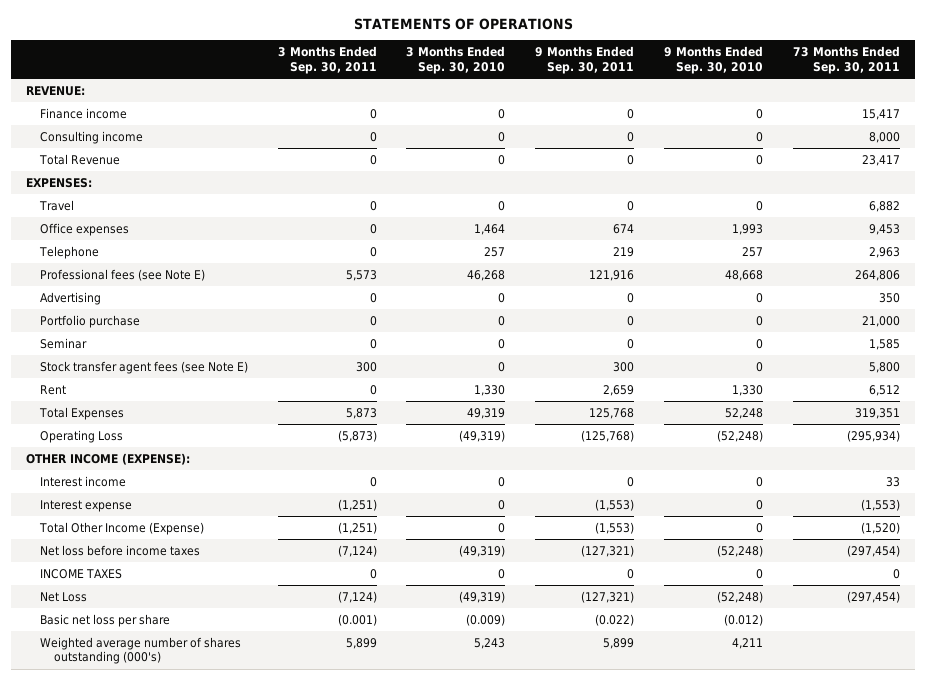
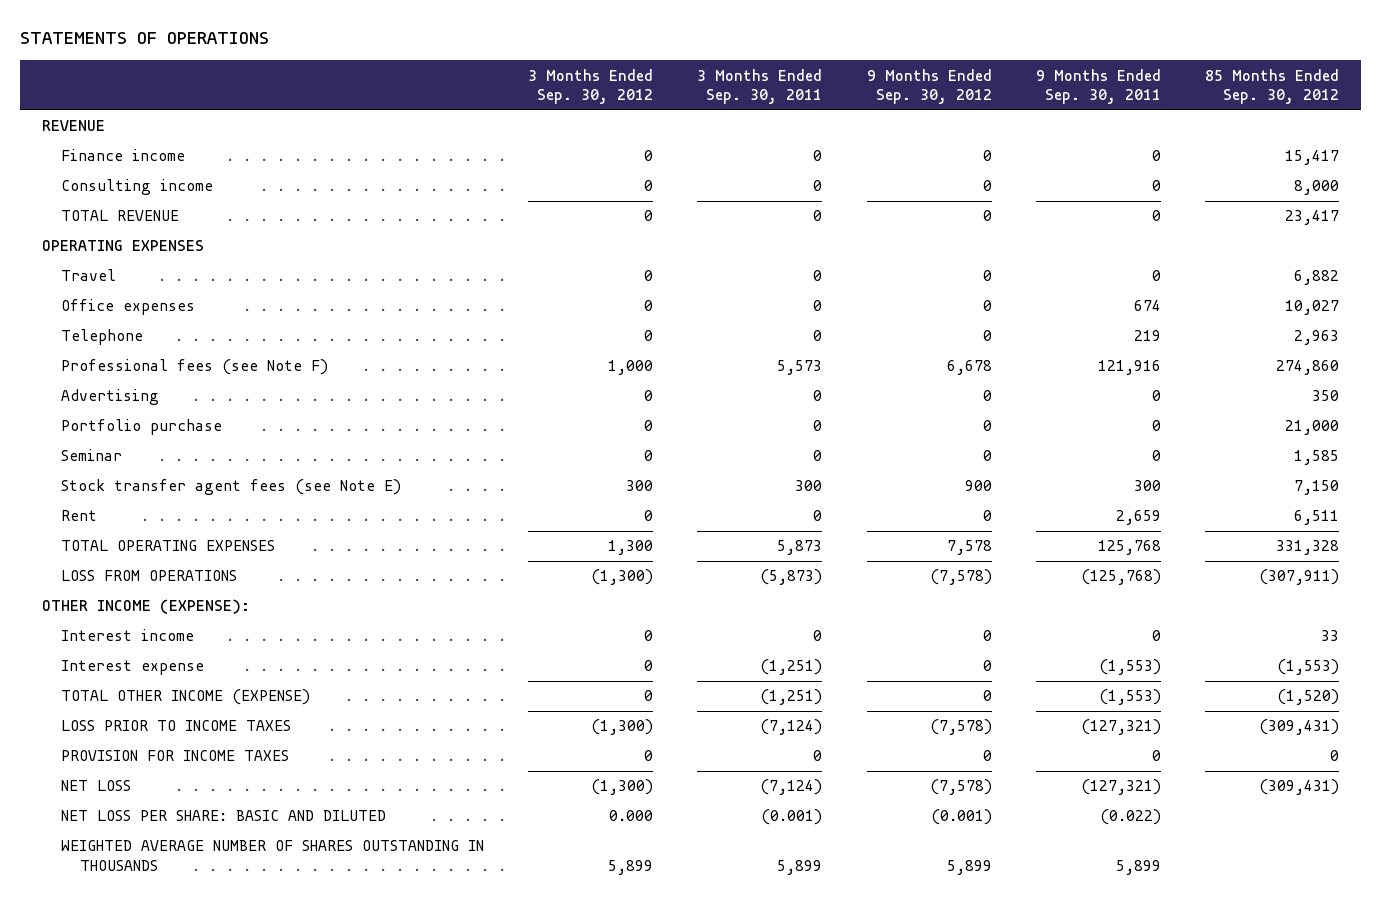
- | 3 Months Ended Sep. 30, 2011 | 3 Months Ended Sep. 30, 2010 | 9 Months Ended Sep. 30, 2011 | 9 Months Ended Sep. 30, 2010 | 73 Months Ended Sep. 30, 2011
+ | 3 Months Ended Sep. 30, 2012 | 3 Months Ended Sep. 30, 2011 | 9 Months Ended Sep. 30, 2012 | 9 Months Ended Sep. 30, 2011 | 85 Months Ended Sep. 30, 2012
- REVENUE:
+ REVENUE
- Total Revenue | 0 | 0 | 0 | 0 | 23,417
- EXPENSES:
+ TOTAL REVENUE | 0 | 0 | 0 | 0 | 23,417
+ OPERATING EXPENSES
- Professional fees (see Note E) | 5,573 | 46,268 | 121,916 | 48,668 | 264,806
+ Professional fees (see Note F) | 1,000 | 5,573 | 6,678 | 121,916 | 274,860
- Total Expenses | 5,873 | 49,319 | 125,768 | 52,248 | 319,351
- Operating Loss | (5,873) | (49,319) | (125,768) | (52,248) | (295,934)
+ TOTAL OPERATING EXPENSES | 1,300 | 5,873 | 7,578 | 125,768 | 331,328
+ LOSS FROM OPERATIONS | (1,300) | (5,873) | (7,578) | (125,768) | (307,911)
- Total Other Income (Expense) | (1,251) | 0 | (1,553) | 0 | (1,520)
- Net loss before income taxes | (7,124) | (49,319) | (127,321) | (52,248) | (297,454)
- INCOME TAXES | 0 | 0 | 0 | 0 | 0
- Net Loss | (7,124) | (49,319) | (127,321) | (52,248) | (297,454)
- Basic net loss per share | (0.001) | (0.009) | (0.022) | (0.012) |
- Weighted average number of shares outstanding (000's) | 5,899 | 5,243 | 5,899 | 4,211 |
+ TOTAL OTHER INCOME (EXPENSE) | 0 | (1,251) | 0 | (1,553) | (1,520)
+ LOSS PRIOR TO INCOME TAXES | (1,300) | (7,124) | (7,578) | (127,321) | (309,431)
+ PROVISION FOR INCOME TAXES | 0 | 0 | 0 | 0 | 0
+ NET LOSS | (1,300) | (7,124) | (7,578) | (127,321) | (309,431)
+ NET LOSS PER SHARE: BASIC AND DILUTED | 0.000 | (0.001) | (0.001) | (0.022) |
+ WEIGHTED AVERAGE NUMBER OF SHARES OUTSTANDING IN THOUSANDS | 5,899 | 5,899 | 5,899 | 5,899 |

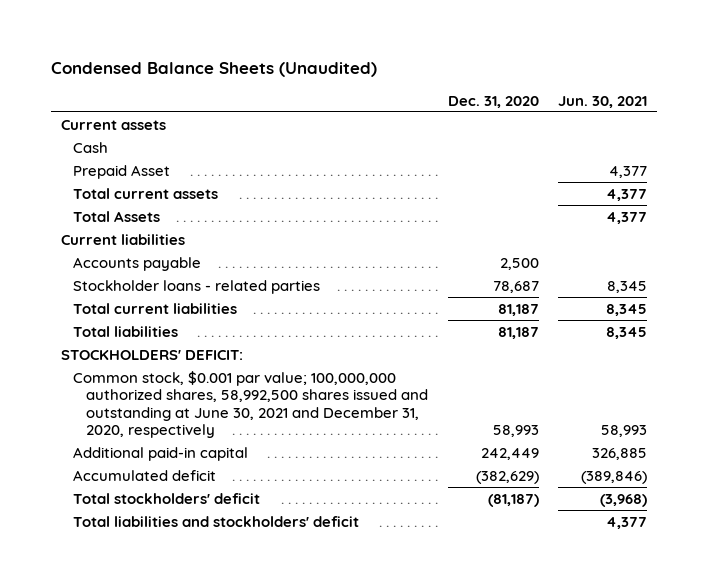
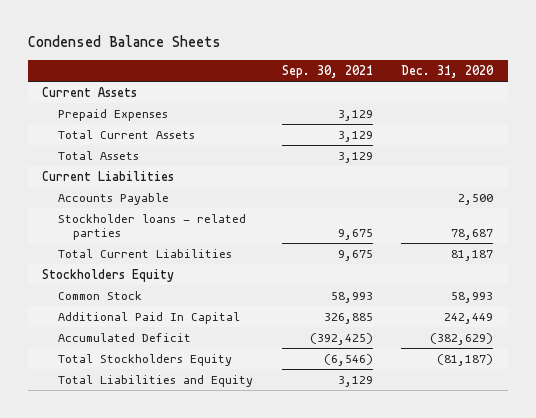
- Condensed Balance Sheets (Unaudited)
+ Condensed Balance Sheets
- | Dec. 31, 2020 | Jun. 30, 2021
+ | Sep. 30, 2021 | Dec. 31, 2020
- Current assets
- Cash
- Prepaid Asset | | 4,377
- Total current assets | | 4,377
+ Current Assets
+ Prepaid Expenses | 3,129 |
+ Total Current Assets | 3,129 |
- Current liabilities
- Accounts payable | 2,500 |
+ Current Liabilities
+ Accounts Payable | | 2,500
- Total current liabilities | 81,187 | 8,345
- Total liabilities | 81,187 | 8,345
- STOCKHOLDERS' DEFICIT:
- Common stock, $0.001 par value; 100,000,000 authorized shares, 58,992,500 shares issued and outstanding at June 30, 2021 and December 31, 2020, respectively | 58,993 | 58,993
- Additional paid-in capital | 242,449 | 326,885
- Accumulated deficit | (382,629) | (389,846)
- Total stockholders' deficit | (81,187) | (3,968)
- Total liabilities and stockholders' deficit | | 4,377
+ Total Current Liabilities | 9,675 | 81,187
+ Stockholders Equity
+ Common Stock | 58,993 | 58,993
+ Additional Paid In Capital | 326,885 | 242,449
+ Accumulated Deficit | (392,425) | (382,629)
+ Total Stockholders Equity | (6,546) | (81,187)
+ Total Liabilities and Equity | 3,129 |

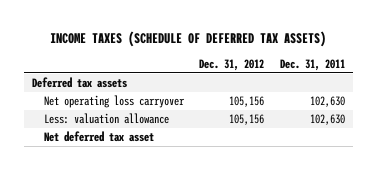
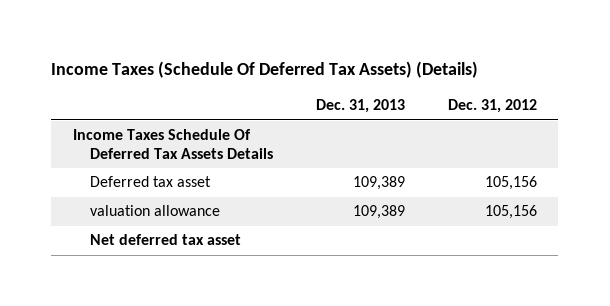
- INCOME TAXES (SCHEDULE OF DEFERRED TAX ASSETS)
+ Income Taxes (Schedule Of Deferred Tax Assets) (Details)
- | Dec. 31, 2012 | Dec. 31, 2011
+ | Dec. 31, 2013 | Dec. 31, 2012
- Deferred tax assets
- Net operating loss carryover | 105,156 | 102,630
- Less: valuation allowance | 105,156 | 102,630
+ Income Taxes Schedule Of Deferred Tax Assets Details
+ Deferred tax asset | 109,389 | 105,156
+ valuation allowance | 109,389 | 105,156

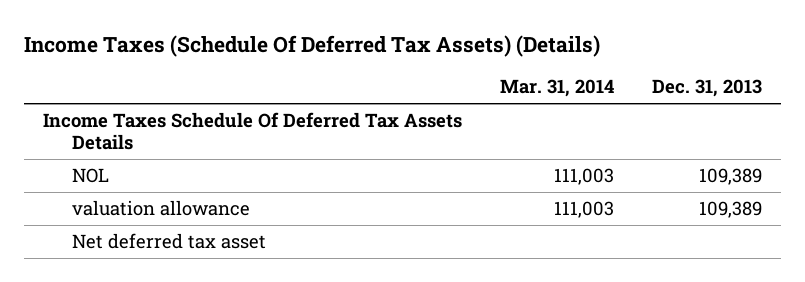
- | Dec. 31, 2013 | Dec. 31, 2012
+ | Mar. 31, 2014 | Dec. 31, 2013
- Deferred tax asset | 109,389 | 105,156
+ NOL | 111,003 | 109,389

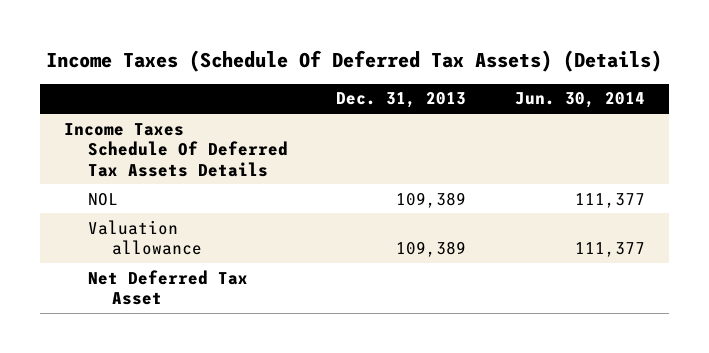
- | Mar. 31, 2014 | Dec. 31, 2013
+ | Dec. 31, 2013 | Jun. 30, 2014
- valuation allowance | 111,003 | 109,389
- Net deferred tax asset
+ Valuation allowance | 109,389 | 111,377
+ Net Deferred Tax Asset

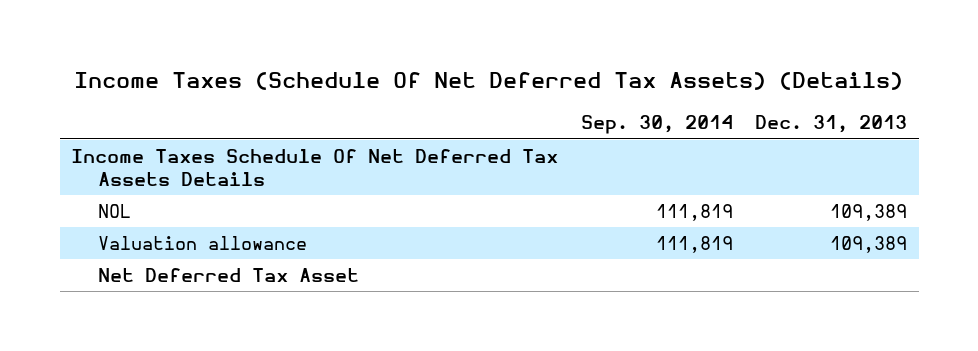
- Income Taxes (Schedule Of Deferred Tax Assets) (Details)
+ Income Taxes (Schedule Of Net Deferred Tax Assets) (Details)
- | Dec. 31, 2013 | Jun. 30, 2014
+ | Sep. 30, 2014 | Dec. 31, 2013
- Income Taxes Schedule Of Deferred Tax Assets Details
+ Income Taxes Schedule Of Net Deferred Tax Assets Details

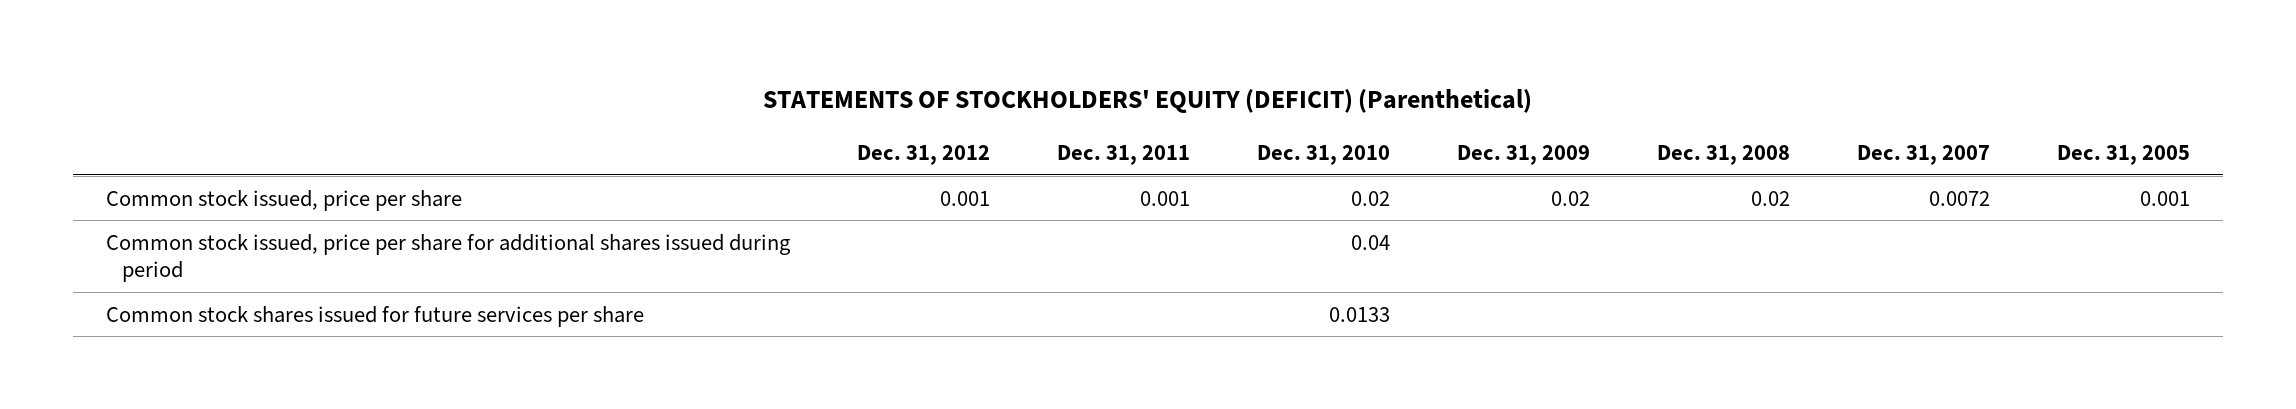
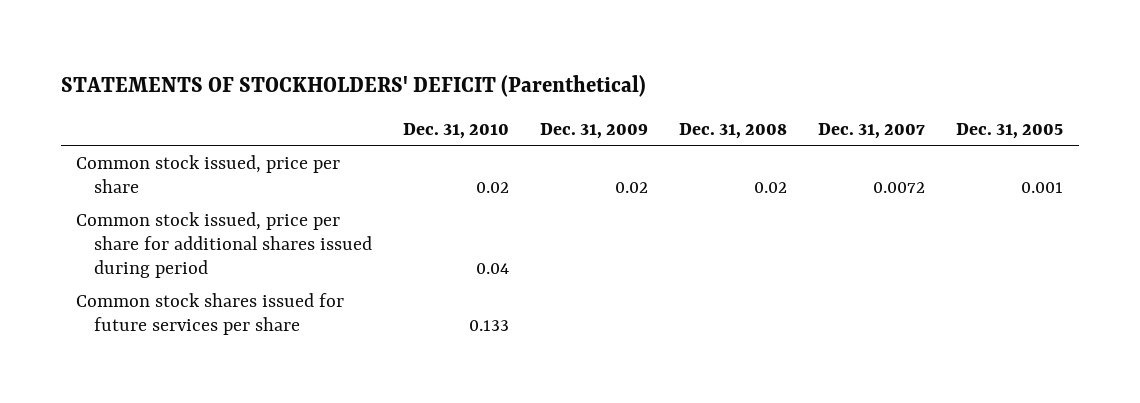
- STATEMENTS OF STOCKHOLDERS' EQUITY (DEFICIT) (Parenthetical)
+ STATEMENTS OF STOCKHOLDERS' DEFICIT (Parenthetical)
- | Dec. 31, 2012 | Dec. 31, 2011 | Dec. 31, 2010 | Dec. 31, 2009 | Dec. 31, 2008 | Dec. 31, 2007 | Dec. 31, 2005
+ | Dec. 31, 2010 | Dec. 31, 2009 | Dec. 31, 2008 | Dec. 31, 2007 | Dec. 31, 2005
- Common stock shares issued for future services per share | | | 0.0133 | | | |
+ Common stock shares issued for future services per share | 0.133 | | | |

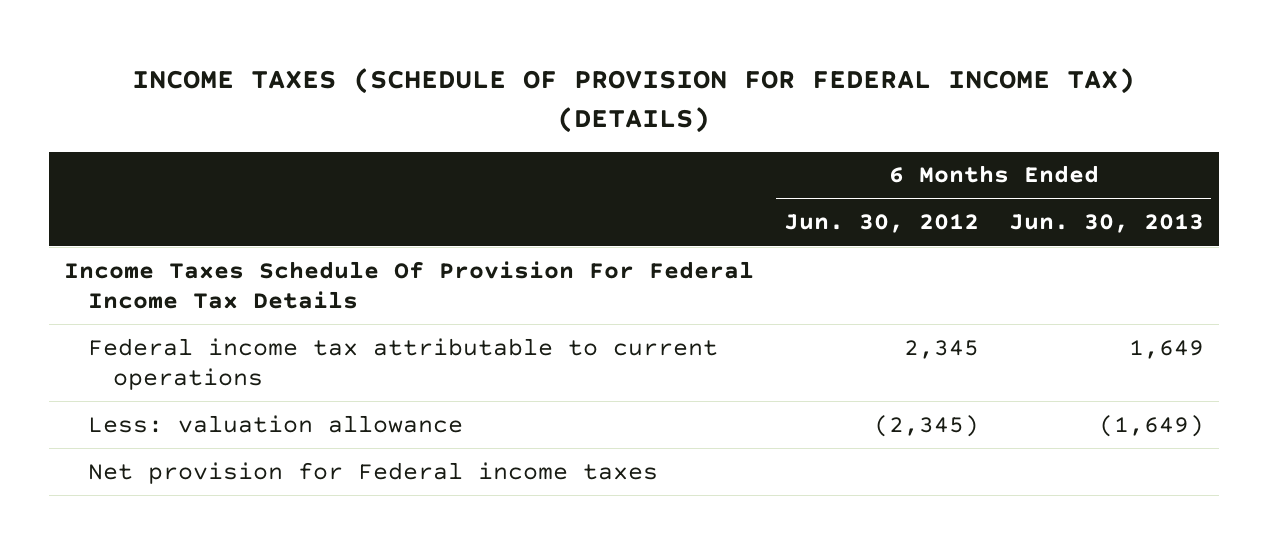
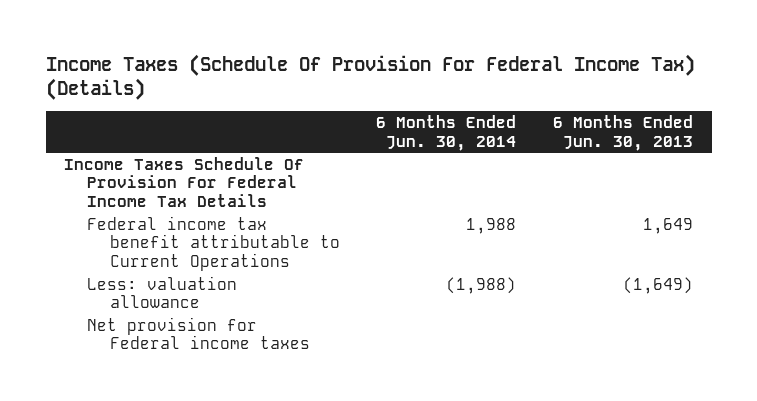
- INCOME TAXES (SCHEDULE OF PROVISION FOR FEDERAL INCOME TAX) (DETAILS)
+ Income Taxes (Schedule Of Provision For Federal Income Tax) (Details)
- | 6 Months Ended Jun. 30, 2012 | 6 Months Ended Jun. 30, 2013
+ | 6 Months Ended Jun. 30, 2014 | 6 Months Ended Jun. 30, 2013
- Federal income tax attributable to current operations | 2,345 | 1,649
+ Federal income tax benefit attributable to Current Operations | 1,988 | 1,649

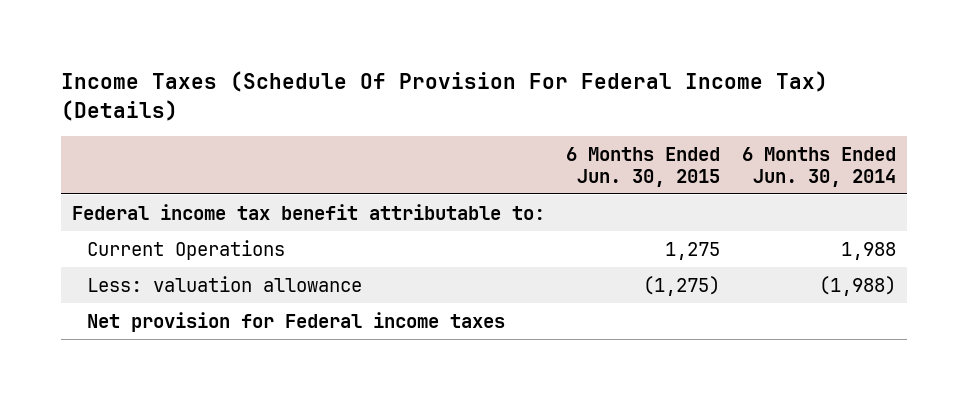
- | 6 Months Ended Jun. 30, 2014 | 6 Months Ended Jun. 30, 2013
+ | 6 Months Ended Jun. 30, 2015 | 6 Months Ended Jun. 30, 2014
- Income Taxes Schedule Of Provision For Federal Income Tax Details
- Federal income tax benefit attributable to Current Operations | 1,988 | 1,649
+ Federal income tax benefit attributable to:
+ Current Operations | 1,275 | 1,988

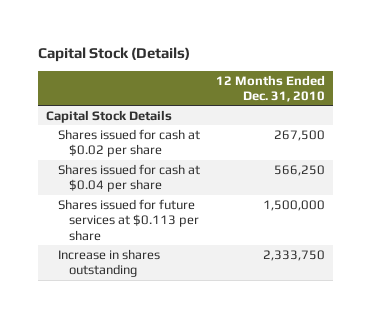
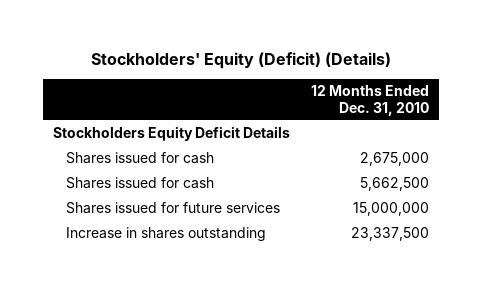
- Capital Stock (Details)
+ Stockholders' Equity (Deficit) (Details)
- Capital Stock Details
- Shares issued for cash at $0.02 per share | 267,500
- Shares issued for cash at $0.04 per share | 566,250
- Shares issued for future services at $0.113 per share | 1,500,000
- Increase in shares outstanding | 2,333,750
+ Stockholders Equity Deficit Details
+ Shares issued for cash | 2,675,000
+ Shares issued for cash | 5,662,500
+ Shares issued for future services | 15,000,000
+ Increase in shares outstanding | 23,337,500

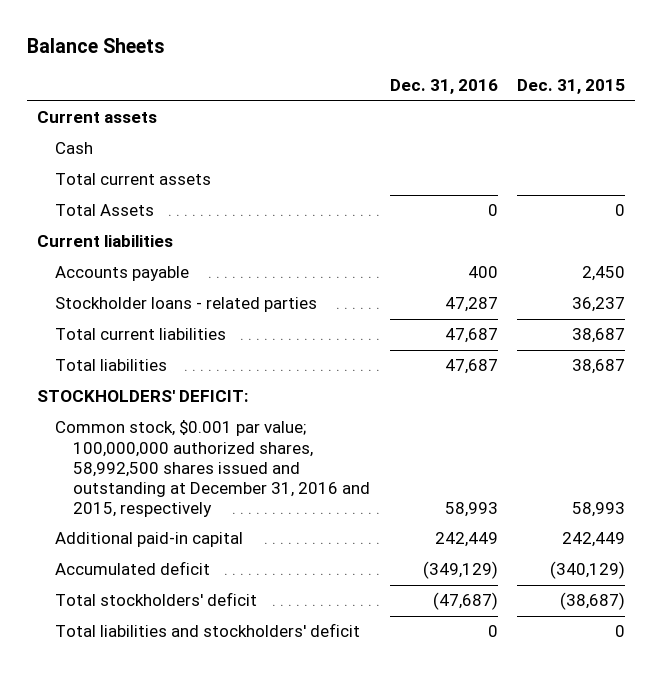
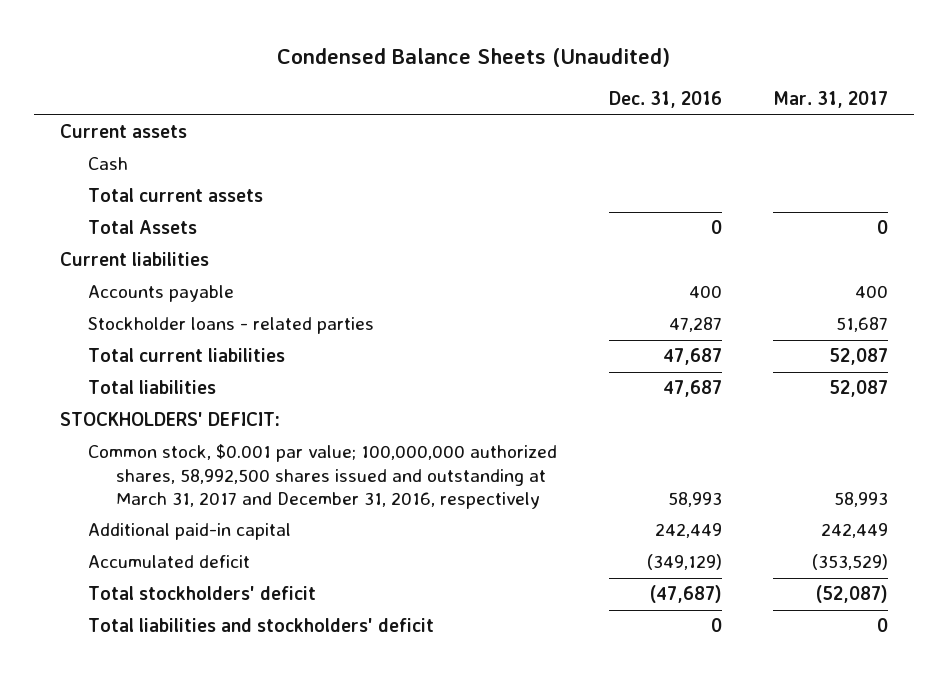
- Balance Sheets
+ Condensed Balance Sheets (Unaudited)
- | Dec. 31, 2016 | Dec. 31, 2015
+ | Dec. 31, 2016 | Mar. 31, 2017
- Common stock, $0.001 par value; 100,000,000 authorized shares, 58,992,500 shares issued and outstanding at December 31, 2016 and 2015, respectively | 58,993 | 58,993
+ Common stock, $0.001 par value; 100,000,000 authorized shares, 58,992,500 shares issued and outstanding at March 31, 2017 and December 31, 2016, respectively | 58,993 | 58,993

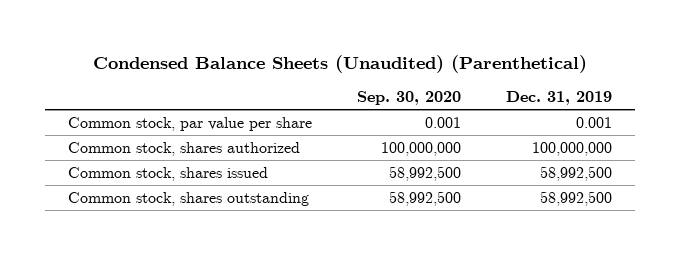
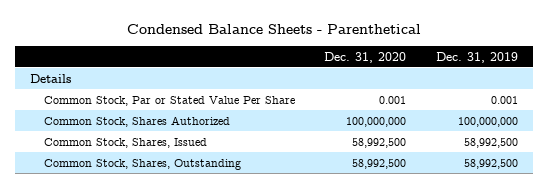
- Condensed Balance Sheets (Unaudited) (Parenthetical)
+ Condensed Balance Sheets - Parenthetical
- | Sep. 30, 2020 | Dec. 31, 2019
+ | Dec. 31, 2020 | Dec. 31, 2019
- Common stock, par value per share | 0.001 | 0.001
- Common stock, shares authorized | 100,000,000 | 100,000,000
- Common stock, shares issued | 58,992,500 | 58,992,500
- Common stock, shares outstanding | 58,992,500 | 58,992,500
+ Details
+ Common Stock, Par or Stated Value Per Share | 0.001 | 0.001
+ Common Stock, Shares Authorized | 100,000,000 | 100,000,000
+ Common Stock, Shares, Issued | 58,992,500 | 58,992,500
+ Common Stock, Shares, Outstanding | 58,992,500 | 58,992,500

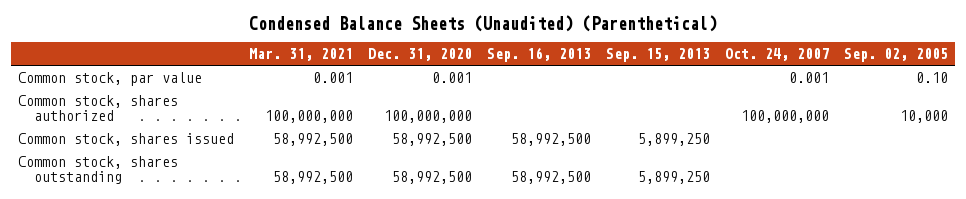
- Condensed Balance Sheets - Parenthetical
+ Condensed Balance Sheets (Unaudited) (Parenthetical)
- | Dec. 31, 2020 | Dec. 31, 2019
+ | Mar. 31, 2021 | Dec. 31, 2020 | Sep. 16, 2013 | Sep. 15, 2013 | Oct. 24, 2007 | Sep. 02, 2005
- Details
- Common Stock, Par or Stated Value Per Share | 0.001 | 0.001
- Common Stock, Shares Authorized | 100,000,000 | 100,000,000
- Common Stock, Shares, Issued | 58,992,500 | 58,992,500
- Common Stock, Shares, Outstanding | 58,992,500 | 58,992,500
+ Common stock, par value | 0.001 | 0.001 | | | 0.001 | 0.10
+ Common stock, shares authorized | 100,000,000 | 100,000,000 | | | 100,000,000 | 10,000
+ Common stock, shares issued | 58,992,500 | 58,992,500 | 58,992,500 | 5,899,250 | |
+ Common stock, shares outstanding | 58,992,500 | 58,992,500 | 58,992,500 | 5,899,250 | |

